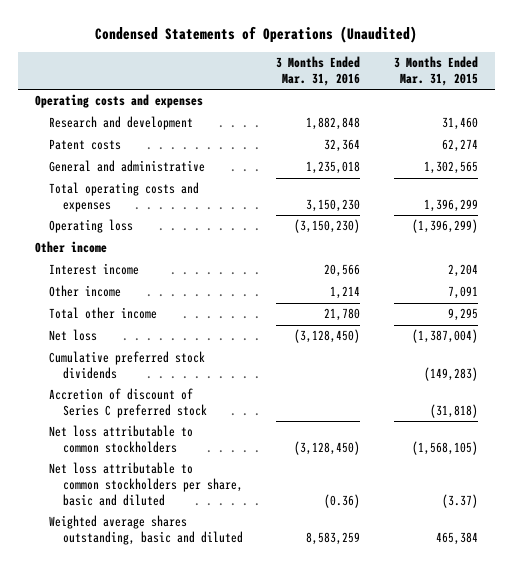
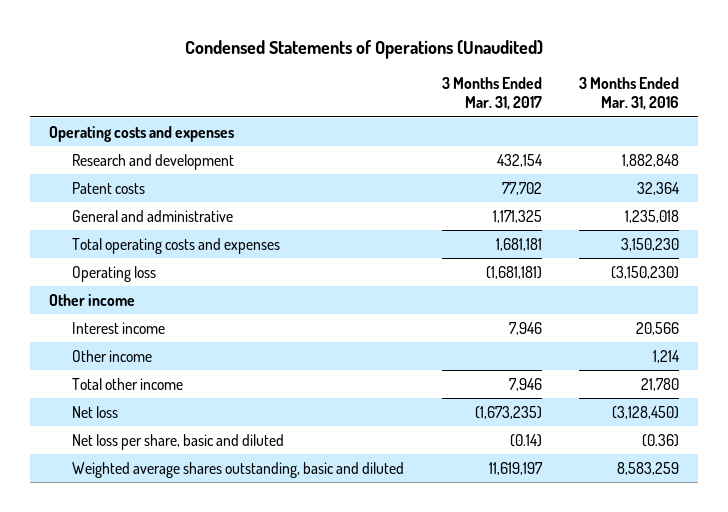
- | 3 Months Ended Mar. 31, 2016 | 3 Months Ended Mar. 31, 2015
+ | 3 Months Ended Mar. 31, 2017 | 3 Months Ended Mar. 31, 2016
- Cumulative preferred stock dividends | | (149,283)
- Accretion of discount of Series C preferred stock | | (31,818)
- Net loss attributable to common stockholders | (3,128,450) | (1,568,105)
- Net loss attributable to common stockholders per share, basic and diluted | (0.36) | (3.37)
+ Net loss per share, basic and diluted | (0.14) | (0.36)

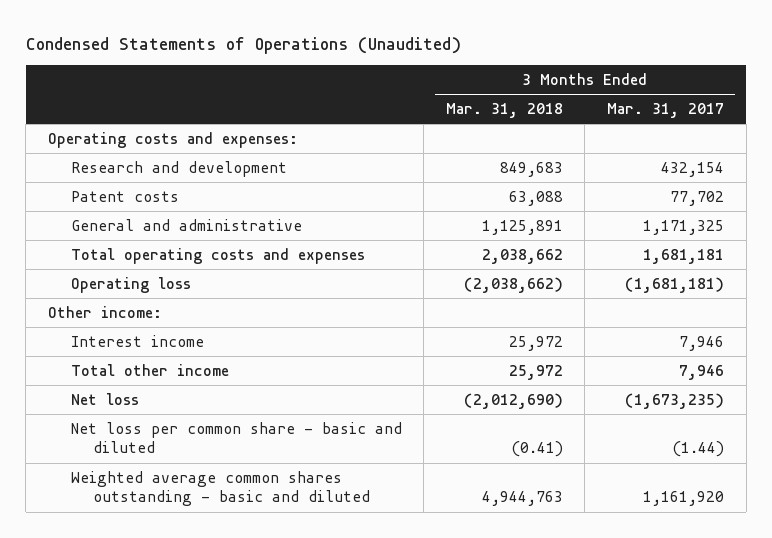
- | 3 Months Ended Mar. 31, 2017 | 3 Months Ended Mar. 31, 2016
+ | 3 Months Ended Mar. 31, 2018 | 3 Months Ended Mar. 31, 2017
- Operating costs and expenses
+ Operating costs and expenses:
- Other income
+ Other income:
- Other income | | 1,214
- Net loss per share, basic and diluted | (0.14) | (0.36)
- Weighted average shares outstanding, basic and diluted | 11,619,197 | 8,583,259
+ Net loss per common share - basic and diluted | (0.41) | (1.44)
+ Weighted average common shares outstanding - basic and diluted | 4,944,763 | 1,161,920

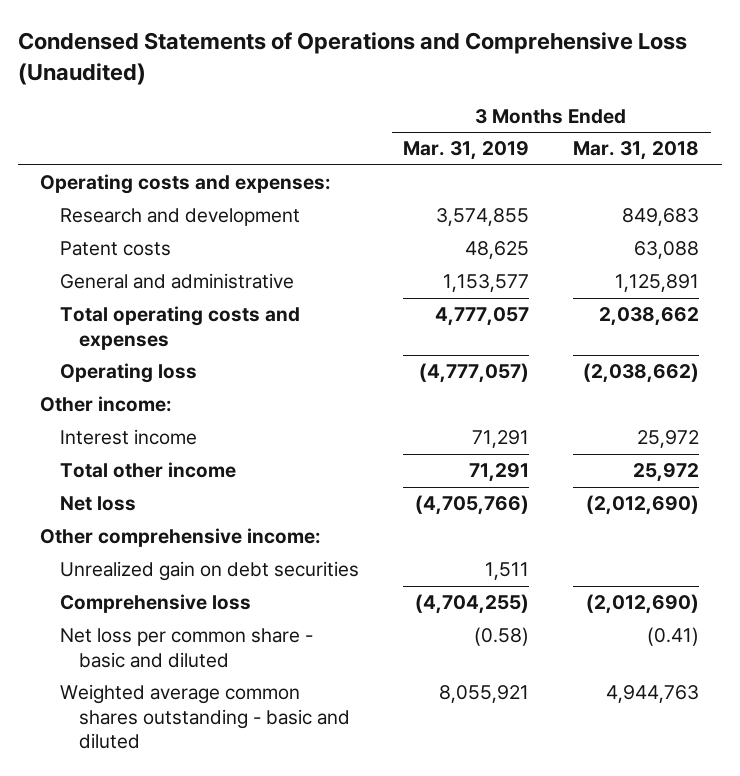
- Condensed Statements of Operations (Unaudited)
+ Condensed Statements of Operations and Comprehensive Loss (Unaudited)
- | 3 Months Ended Mar. 31, 2018 | 3 Months Ended Mar. 31, 2017
+ | 3 Months Ended Mar. 31, 2019 | 3 Months Ended Mar. 31, 2018
+ Other comprehensive income:
+ Unrealized gain on debt securities | 1,511 |
+ Comprehensive loss | (4,704,255) | (2,012,690)

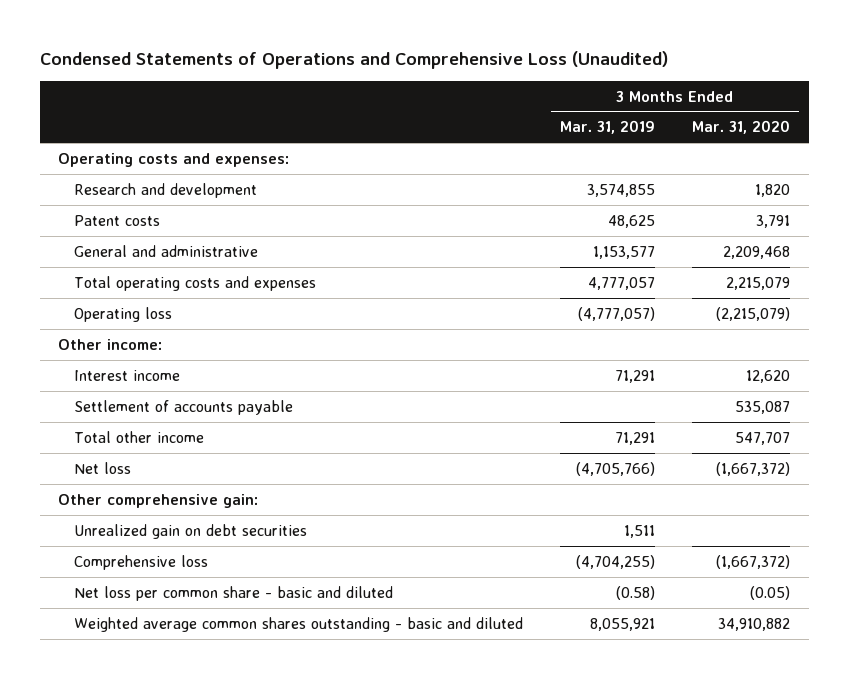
- | 3 Months Ended Mar. 31, 2019 | 3 Months Ended Mar. 31, 2018
+ | 3 Months Ended Mar. 31, 2019 | 3 Months Ended Mar. 31, 2020
+ Settlement of accounts payable | | 535,087
- Other comprehensive income:
+ Other comprehensive gain:

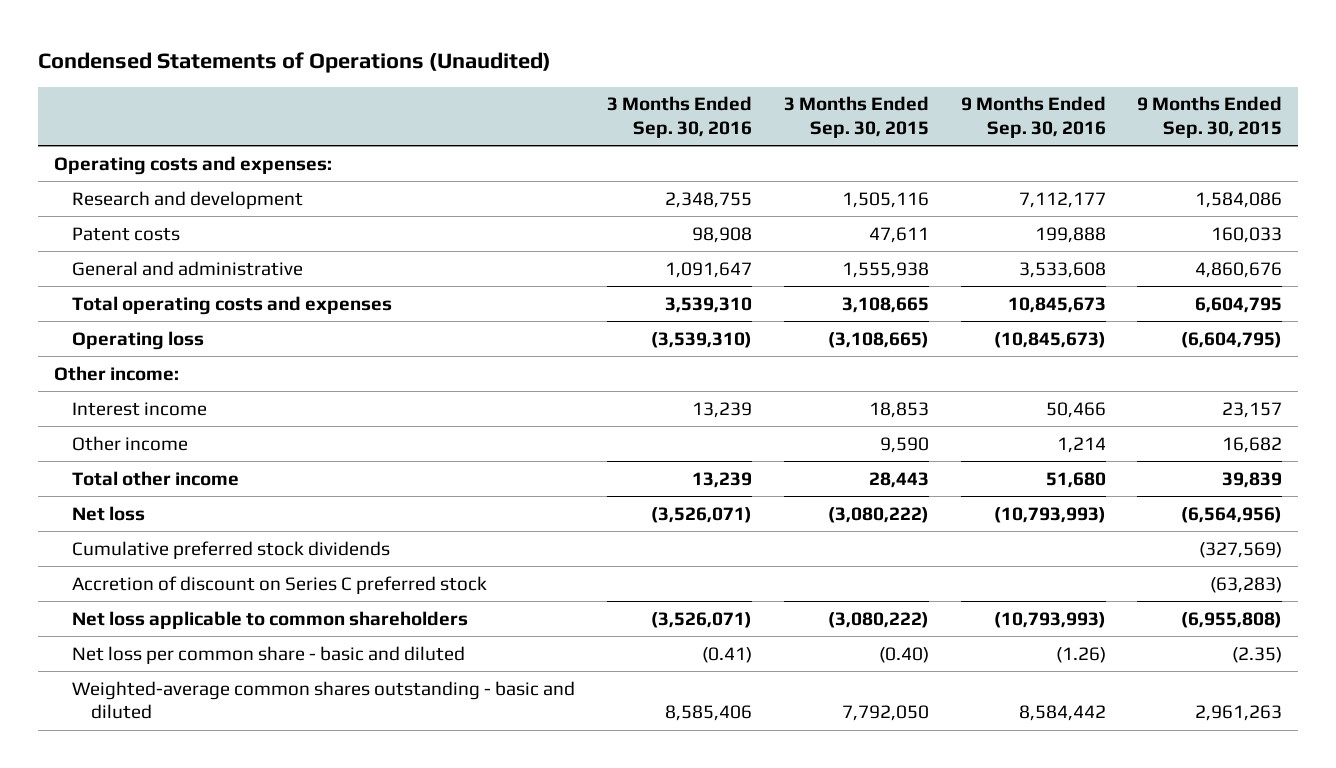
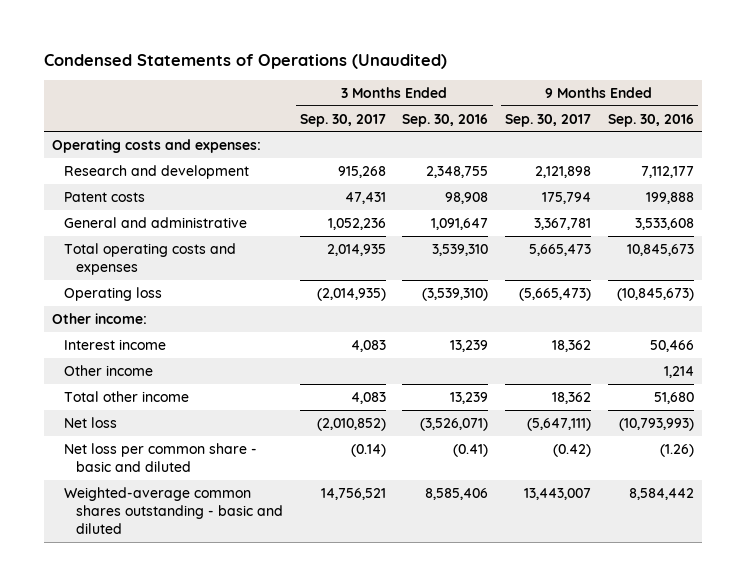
- | 3 Months Ended Sep. 30, 2016 | 3 Months Ended Sep. 30, 2015 | 9 Months Ended Sep. 30, 2016 | 9 Months Ended Sep. 30, 2015
+ | 3 Months Ended Sep. 30, 2017 | 3 Months Ended Sep. 30, 2016 | 9 Months Ended Sep. 30, 2017 | 9 Months Ended Sep. 30, 2016
- Cumulative preferred stock dividends | | | | (327,569)
- Accretion of discount on Series C preferred stock | | | | (63,283)
- Net loss applicable to common shareholders | (3,526,071) | (3,080,222) | (10,793,993) | (6,955,808)

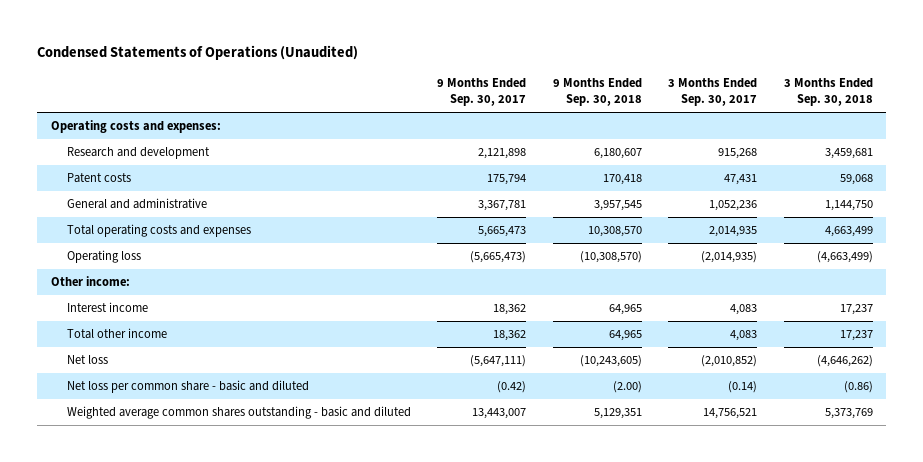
- | 3 Months Ended Sep. 30, 2017 | 3 Months Ended Sep. 30, 2016 | 9 Months Ended Sep. 30, 2017 | 9 Months Ended Sep. 30, 2016
+ | 9 Months Ended Sep. 30, 2017 | 9 Months Ended Sep. 30, 2018 | 3 Months Ended Sep. 30, 2017 | 3 Months Ended Sep. 30, 2018
- Other income | | | | 1,214
- Weighted-average common shares outstanding - basic and diluted | 14,756,521 | 8,585,406 | 13,443,007 | 8,584,442
+ Weighted average common shares outstanding - basic and diluted | 13,443,007 | 5,129,351 | 14,756,521 | 5,373,769

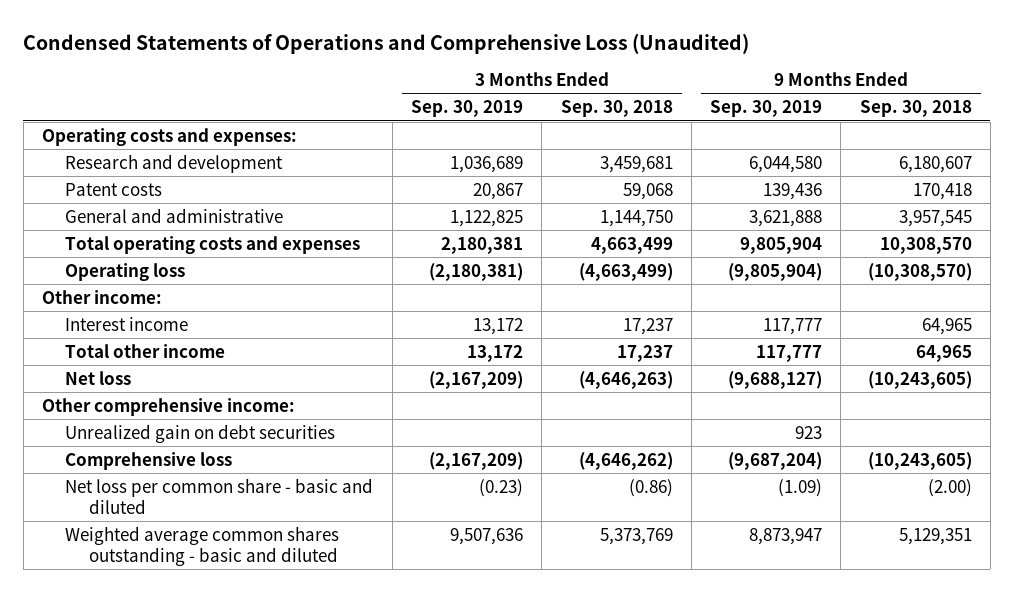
- Condensed Statements of Operations (Unaudited)
+ Condensed Statements of Operations and Comprehensive Loss (Unaudited)
- | 9 Months Ended Sep. 30, 2017 | 9 Months Ended Sep. 30, 2018 | 3 Months Ended Sep. 30, 2017 | 3 Months Ended Sep. 30, 2018
+ | 3 Months Ended Sep. 30, 2019 | 3 Months Ended Sep. 30, 2018 | 9 Months Ended Sep. 30, 2019 | 9 Months Ended Sep. 30, 2018
- Net loss | (5,647,111) | (10,243,605) | (2,010,852) | (4,646,262)
+ Net loss | (2,167,209) | (4,646,263) | (9,688,127) | (10,243,605)
+ Other comprehensive income:
+ Unrealized gain on debt securities | | | 923 |
+ Comprehensive loss | (2,167,209) | (4,646,262) | (9,687,204) | (10,243,605)

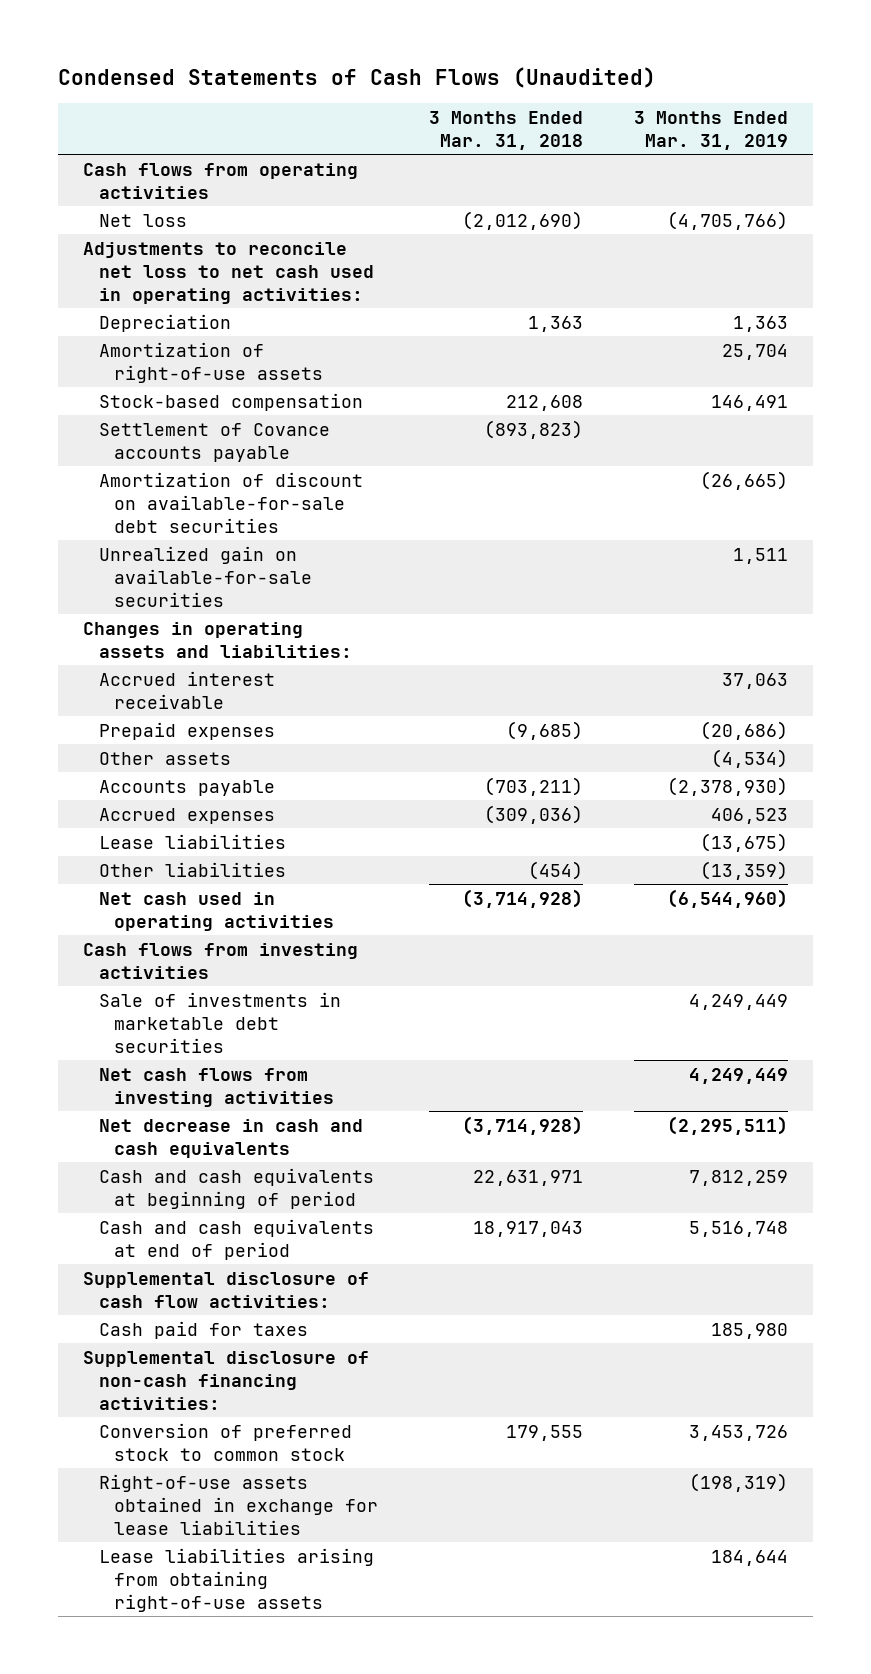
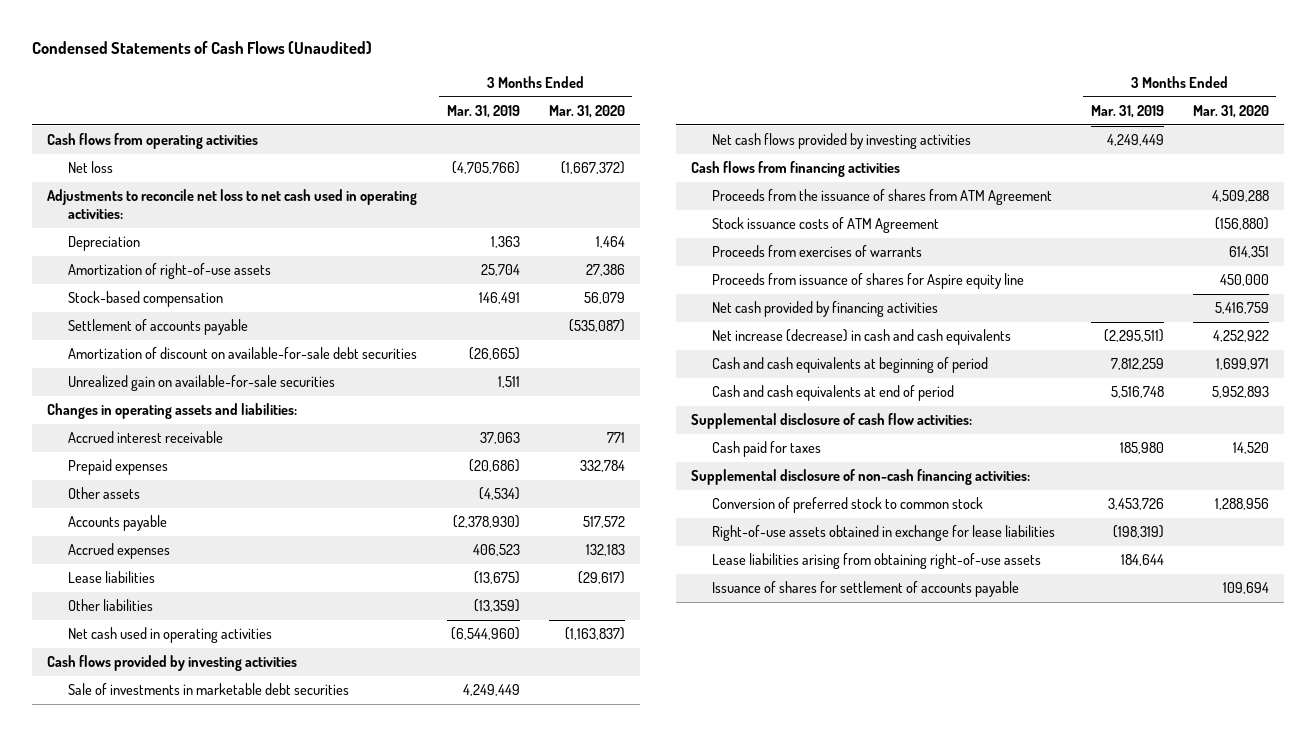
- | 3 Months Ended Mar. 31, 2018 | 3 Months Ended Mar. 31, 2019
+ | 3 Months Ended Mar. 31, 2019 | 3 Months Ended Mar. 31, 2020
- Settlement of Covance accounts payable | (893,823) |
+ Settlement of accounts payable | | (535,087)
- Cash flows from investing activities
+ Cash flows provided by investing activities
- Net cash flows from investing activities | | 4,249,449
- Net decrease in cash and cash equivalents | (3,714,928) | (2,295,511)
+ Net cash flows provided by investing activities | 4,249,449 |
+ Cash flows from financing activities
+ Proceeds from the issuance of shares from ATM Agreement | | 4,509,288
+ Stock issuance costs of ATM Agreement | | (156,880)
+ Proceeds from exercises of warrants | | 614,351
+ Proceeds from issuance of shares for Aspire equity line | | 450,000
+ Net cash provided by financing activities | | 5,416,759
+ Net increase (decrease) in cash and cash equivalents | (2,295,511) | 4,252,922
+ Issuance of shares for settlement of accounts payable | | 109,694

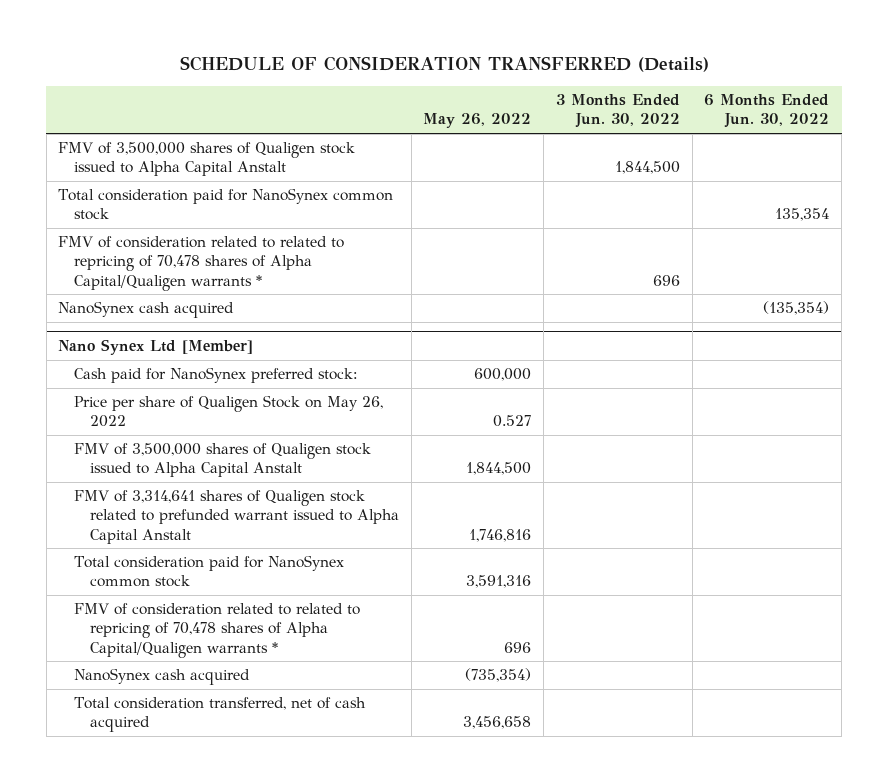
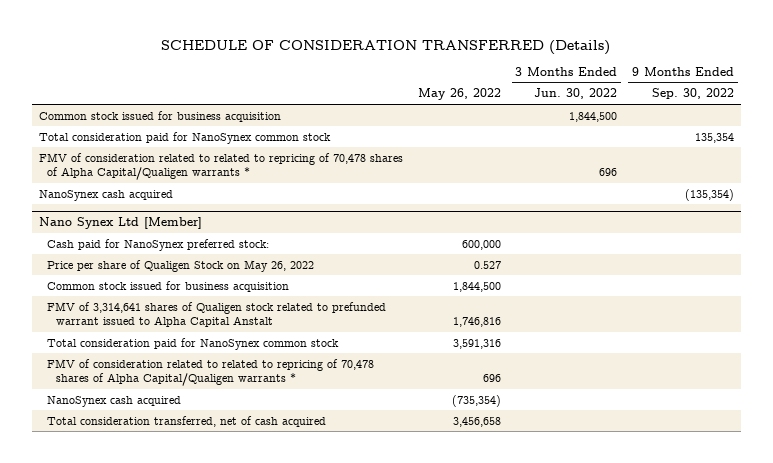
- | May 26, 2022 | 3 Months Ended Jun. 30, 2022 | 6 Months Ended Jun. 30, 2022
+ | May 26, 2022 | 3 Months Ended Jun. 30, 2022 | 9 Months Ended Sep. 30, 2022
- FMV of 3,500,000 shares of Qualigen stock issued to Alpha Capital Anstalt | | 1,844,500 |
+ Common stock issued for business acquisition | | 1,844,500 |
@ Nano Synex Ltd [Member]
- FMV of 3,500,000 shares of Qualigen stock issued to Alpha Capital Anstalt | 1,844,500 | |
+ Common stock issued for business acquisition | 1,844,500 | |

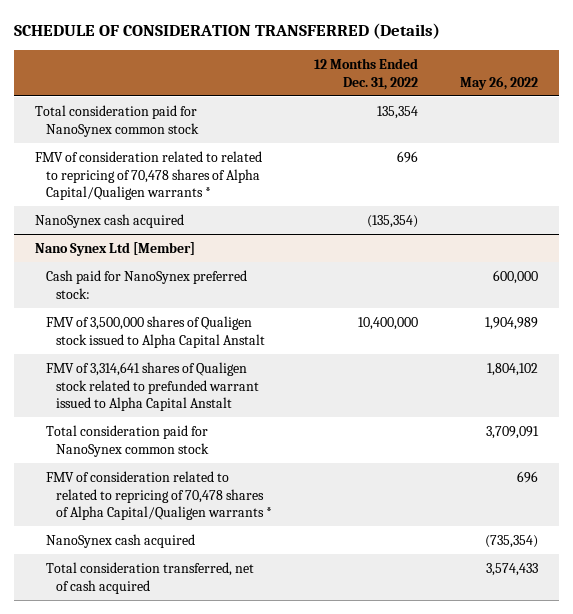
- | May 26, 2022 | 3 Months Ended Jun. 30, 2022 | 9 Months Ended Sep. 30, 2022
+ | 12 Months Ended Dec. 31, 2022 | May 26, 2022
- Common stock issued for business acquisition | | 1,844,500 |
@ Nano Synex Ltd [Member]
- Price per share of Qualigen Stock on May 26, 2022 | 0.527 | |
- Common stock issued for business acquisition | 1,844,500 | |
- FMV of 3,314,641 shares of Qualigen stock related to prefunded warrant issued to Alpha Capital Anstalt | 1,746,816 | |
- Total consideration paid for NanoSynex common stock | 3,591,316 | |
+ FMV of 3,500,000 shares of Qualigen stock issued to Alpha Capital Anstalt | 10,400,000 | 1,904,989
+ FMV of 3,314,641 shares of Qualigen stock related to prefunded warrant issued to Alpha Capital Anstalt | | 1,804,102
+ Total consideration paid for NanoSynex common stock | | 3,709,091
- Total consideration transferred, net of cash acquired | 3,456,658 | |
+ Total consideration transferred, net of cash acquired | | 3,574,433

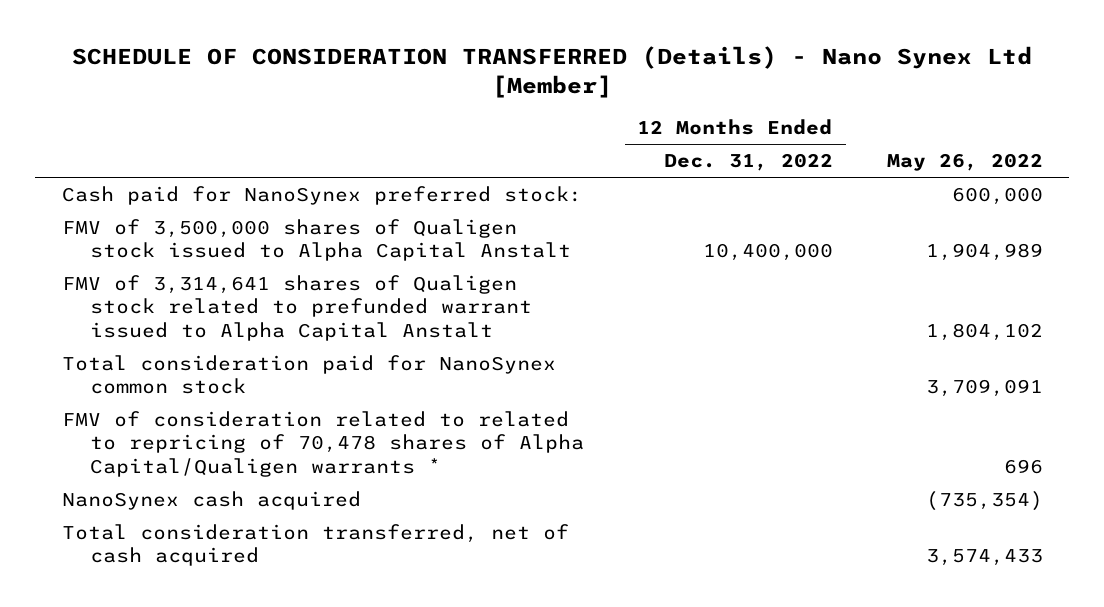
- SCHEDULE OF CONSIDERATION TRANSFERRED (Details)
+ SCHEDULE OF CONSIDERATION TRANSFERRED (Details) - Nano Synex Ltd [Member]
- Total consideration paid for NanoSynex common stock | 135,354 |
- FMV of consideration related to related to repricing of 70,478 shares of Alpha Capital/Qualigen warrants * | 696 |
- NanoSynex cash acquired | (135,354) |
- Nano Synex Ltd [Member]

